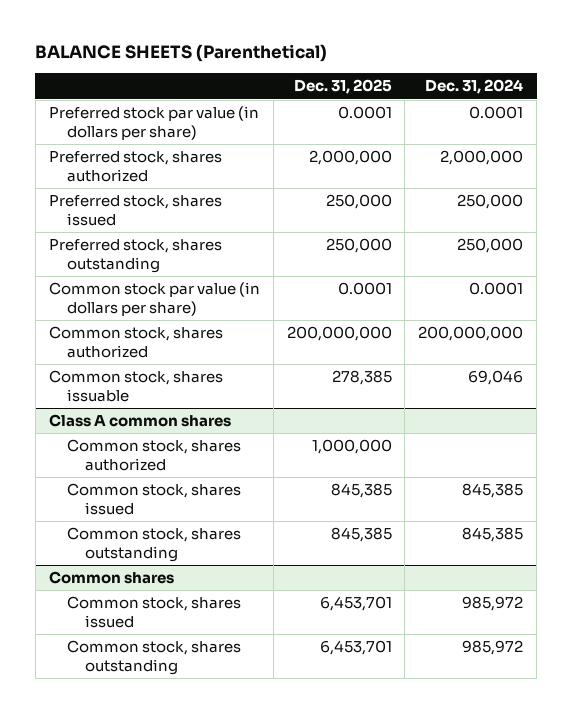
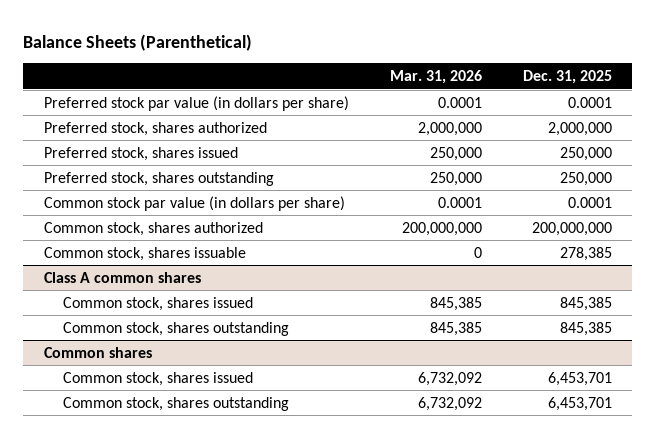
- BALANCE SHEETS (Parenthetical)
+ Balance Sheets (Parenthetical)
- | Dec. 31, 2025 | Dec. 31, 2024
+ | Mar. 31, 2026 | Dec. 31, 2025
@ Class A common shares
- Common stock, shares authorized | 1,000,000 |

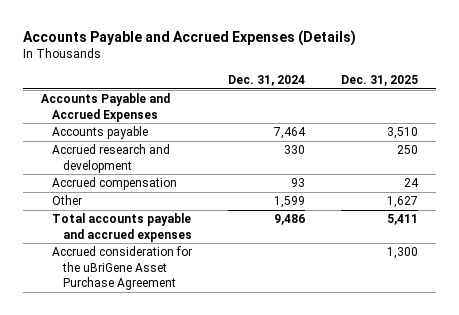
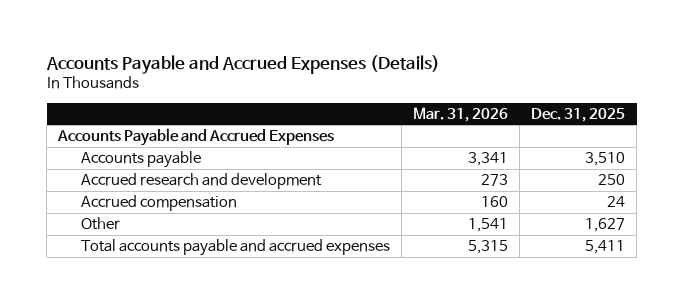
- | Dec. 31, 2024 | Dec. 31, 2025
+ | Mar. 31, 2026 | Dec. 31, 2025
- Accrued consideration for the uBriGene Asset Purchase Agreement | | 1,300

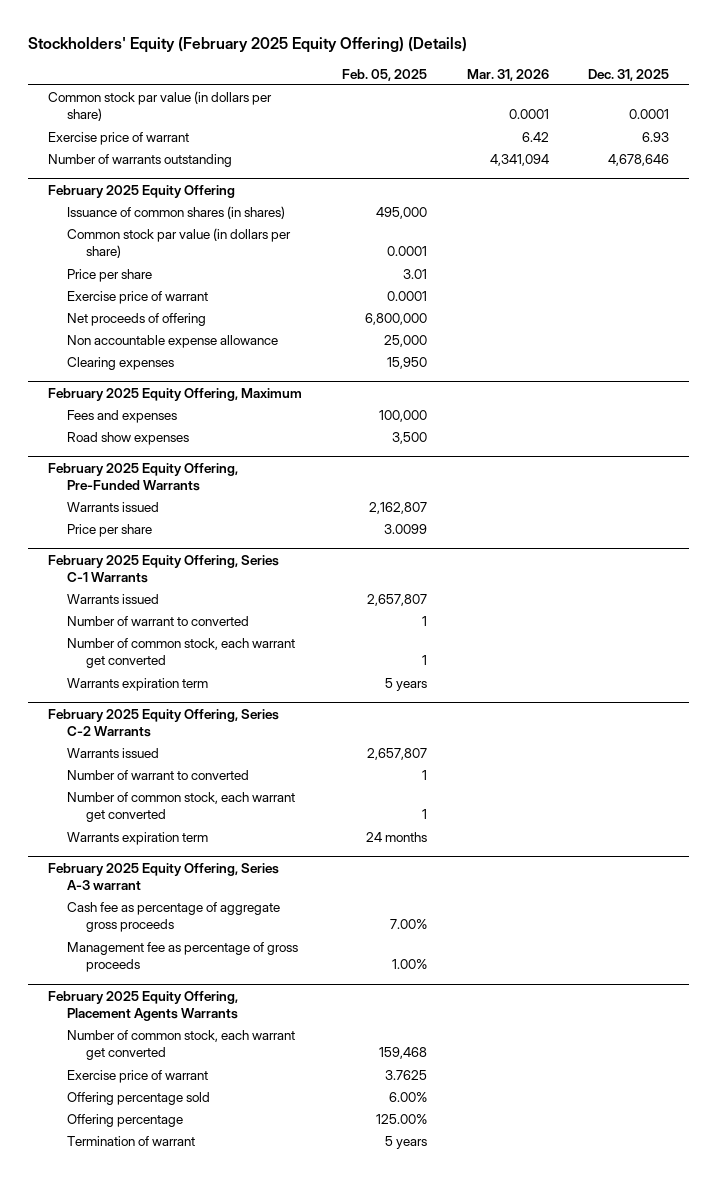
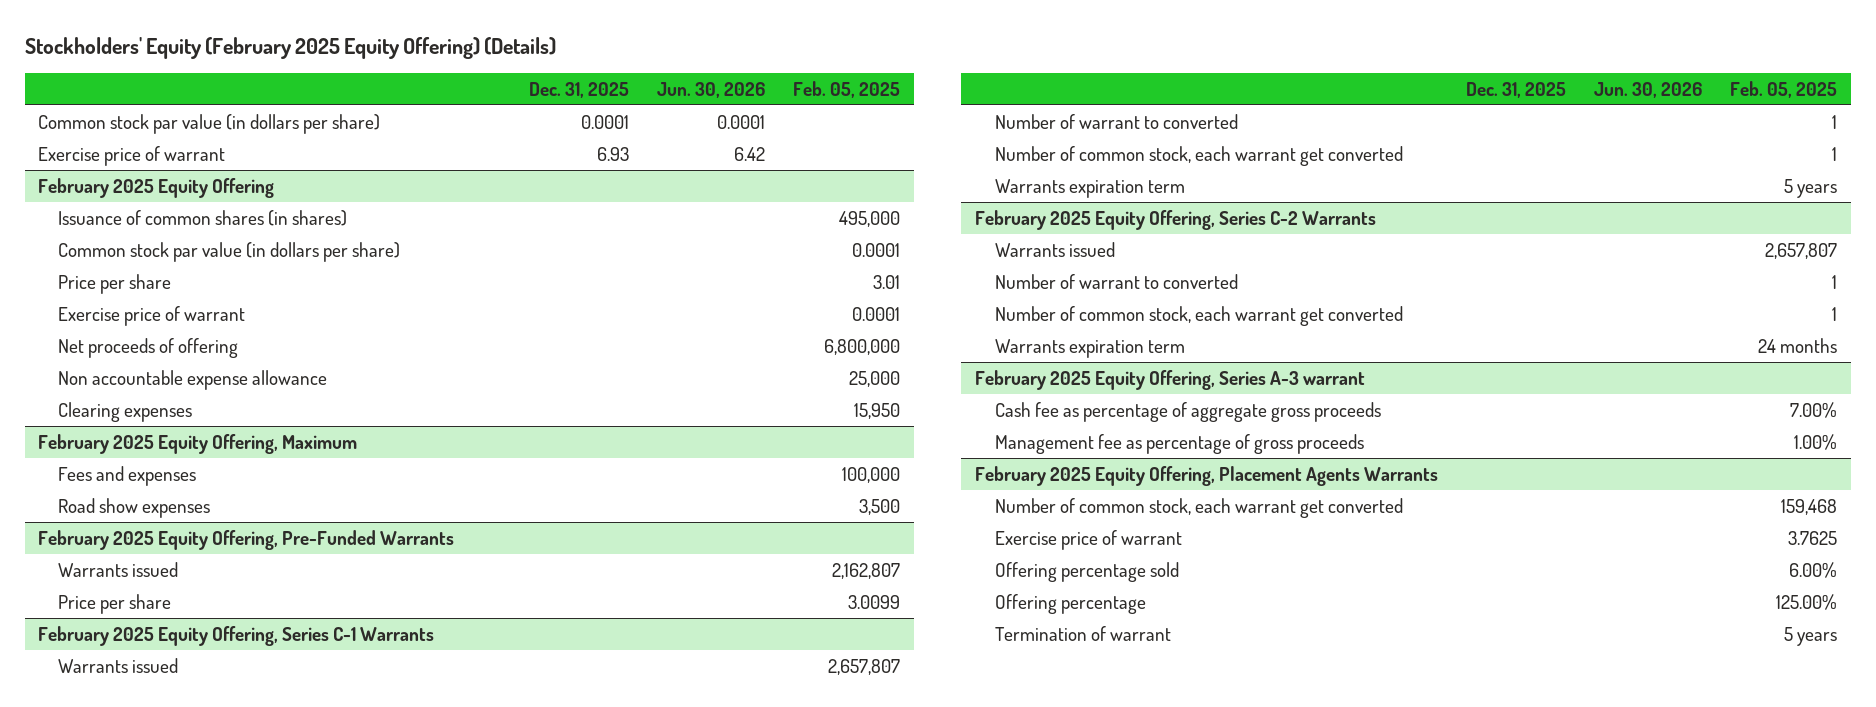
- | Feb. 05, 2025 | Mar. 31, 2026 | Dec. 31, 2025
+ | Dec. 31, 2025 | Jun. 30, 2026 | Feb. 05, 2025
- Number of warrants outstanding | | 4,341,094 | 4,678,646

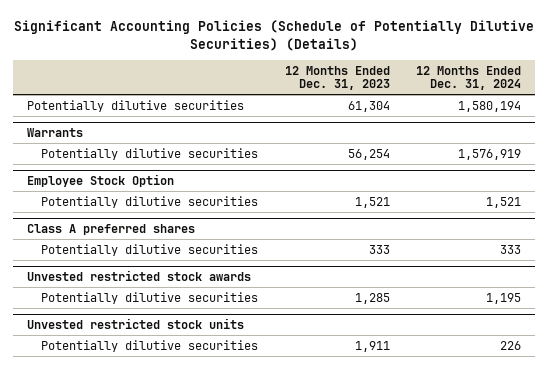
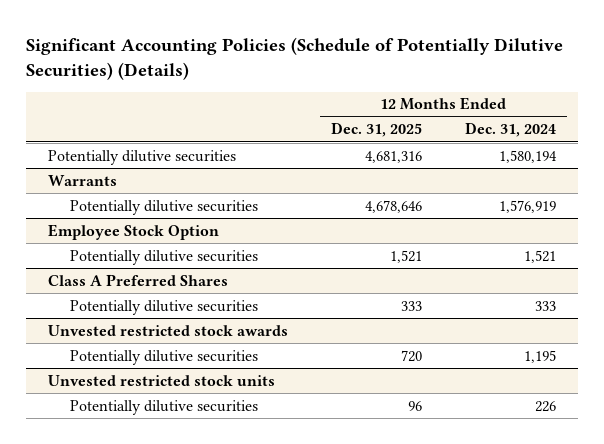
- | 12 Months Ended Dec. 31, 2023 | 12 Months Ended Dec. 31, 2024
+ | 12 Months Ended Dec. 31, 2025 | 12 Months Ended Dec. 31, 2024
- Class A preferred shares
+ Class A Preferred Shares

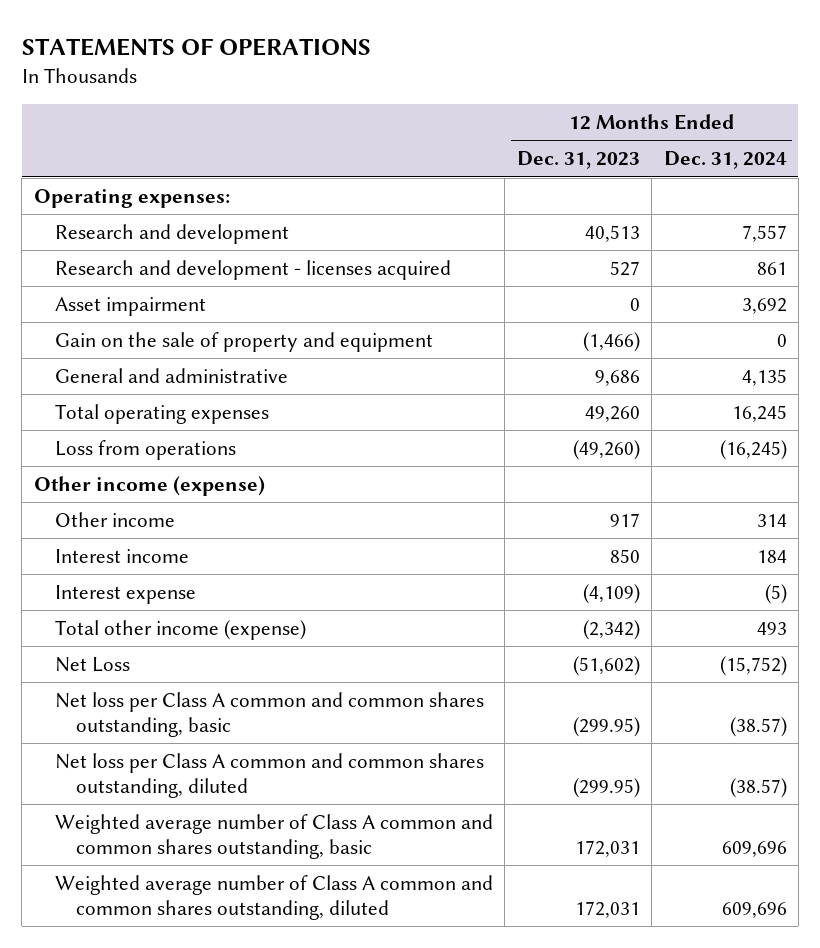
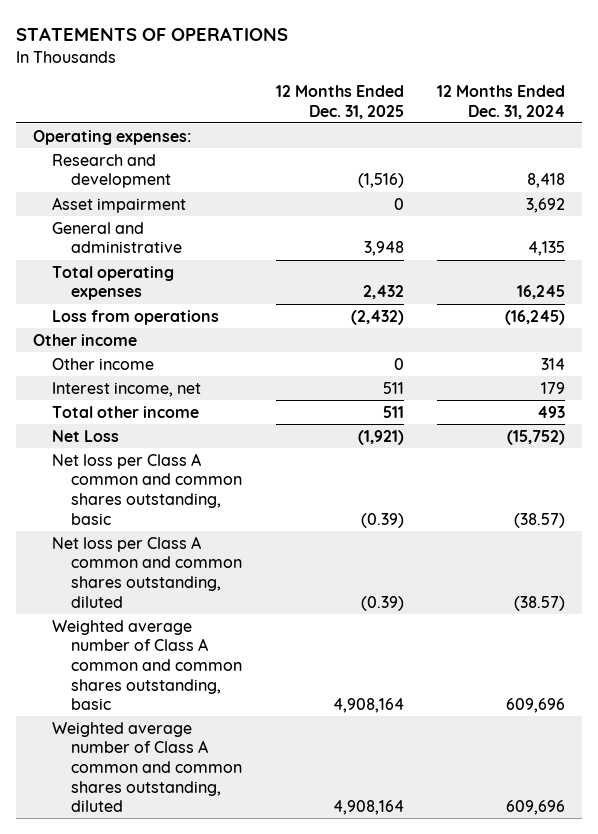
- | 12 Months Ended Dec. 31, 2023 | 12 Months Ended Dec. 31, 2024
+ | 12 Months Ended Dec. 31, 2025 | 12 Months Ended Dec. 31, 2024
- Research and development | 40,513 | 7,557
- Research and development - licenses acquired | 527 | 861
+ Research and development | (1,516) | 8,418
- Gain on the sale of property and equipment | (1,466) | 0
- Other income (expense)
+ Other income
- Interest income | 850 | 184
- Interest expense | (4,109) | (5)
- Total other income (expense) | (2,342) | 493
+ Interest income, net | 511 | 179
+ Total other income | 511 | 493

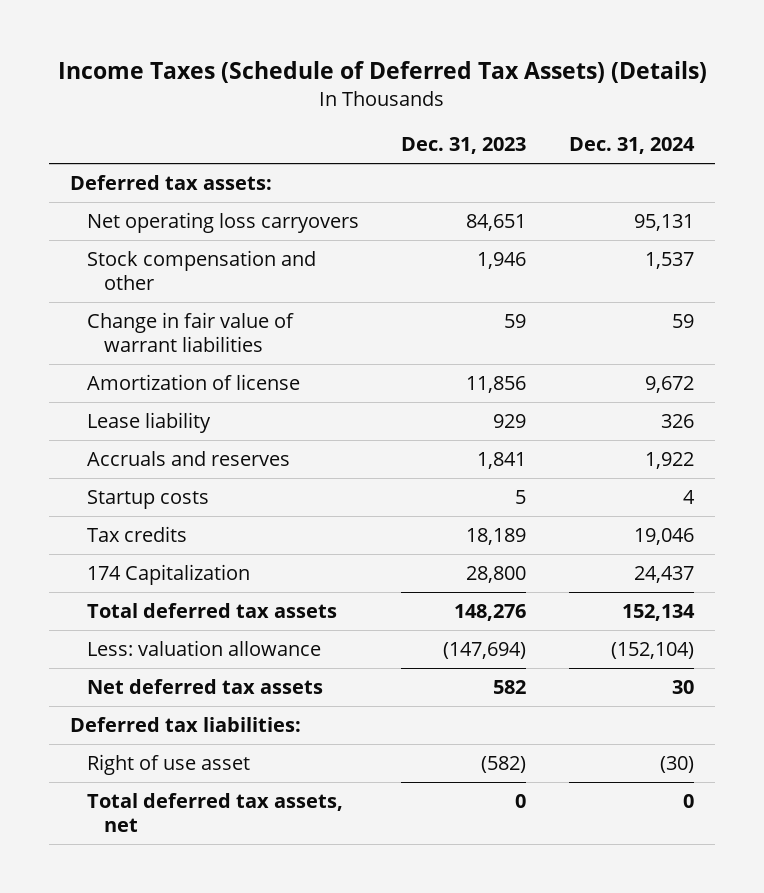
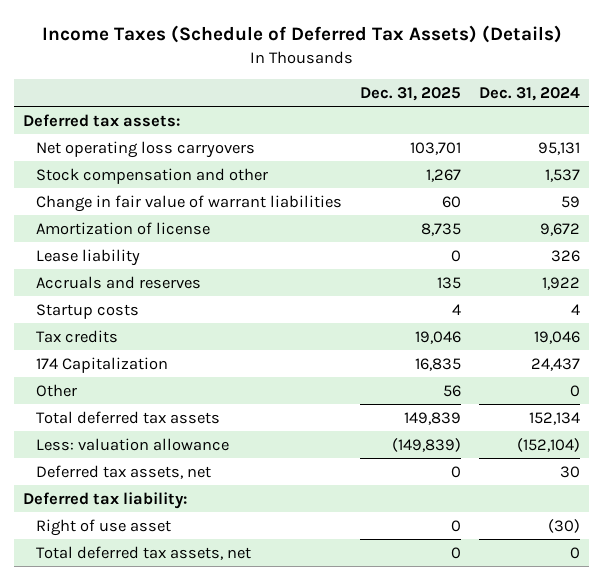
- | Dec. 31, 2023 | Dec. 31, 2024
+ | Dec. 31, 2025 | Dec. 31, 2024
+ Other | 56 | 0
- Net deferred tax assets | 582 | 30
- Deferred tax liabilities:
+ Deferred tax assets, net | 0 | 30
+ Deferred tax liability:

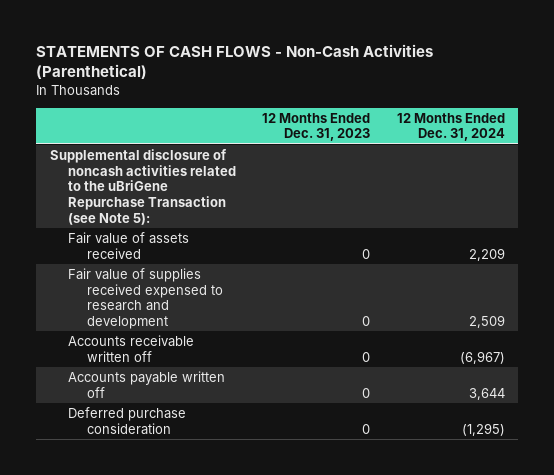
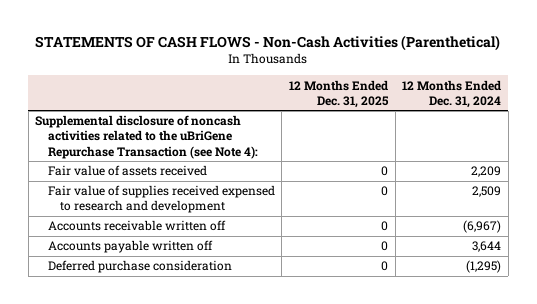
- | 12 Months Ended Dec. 31, 2023 | 12 Months Ended Dec. 31, 2024
+ | 12 Months Ended Dec. 31, 2025 | 12 Months Ended Dec. 31, 2024
- Supplemental disclosure of noncash activities related to the uBriGene Repurchase Transaction (see Note 5):
+ Supplemental disclosure of noncash activities related to the uBriGene Repurchase Transaction (see Note 4):

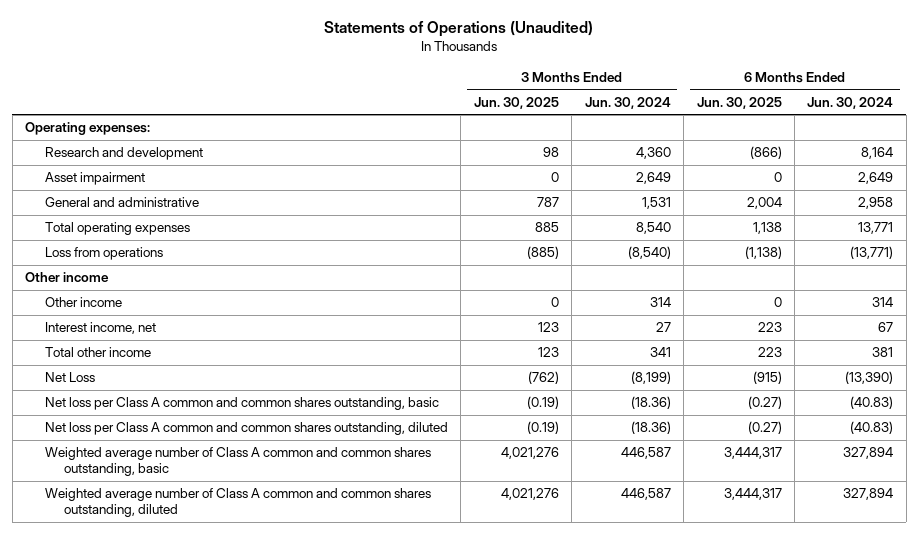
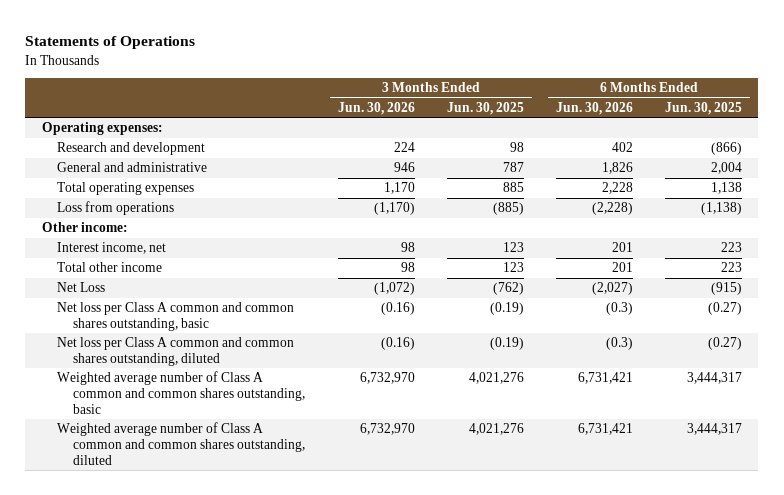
- Statements of Operations (Unaudited)
+ Statements of Operations
- | 3 Months Ended Jun. 30, 2025 | 3 Months Ended Jun. 30, 2024 | 6 Months Ended Jun. 30, 2025 | 6 Months Ended Jun. 30, 2024
+ | 3 Months Ended Jun. 30, 2026 | 3 Months Ended Jun. 30, 2025 | 6 Months Ended Jun. 30, 2026 | 6 Months Ended Jun. 30, 2025
- Asset impairment | 0 | 2,649 | 0 | 2,649
- Other income
- Other income | 0 | 314 | 0 | 314
+ Other income:

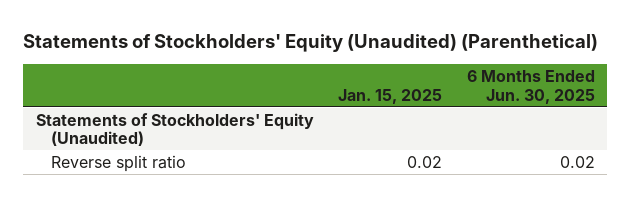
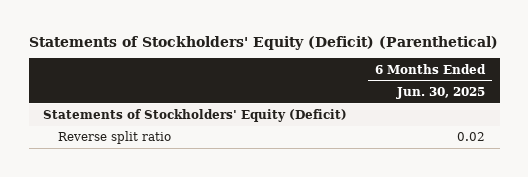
- Statements of Stockholders' Equity (Unaudited) (Parenthetical)
+ Statements of Stockholders' Equity (Deficit) (Parenthetical)
- | Jan. 15, 2025 | 6 Months Ended Jun. 30, 2025
+ | 6 Months Ended Jun. 30, 2025
- Statements of Stockholders' Equity (Unaudited)
+ Statements of Stockholders' Equity (Deficit)

